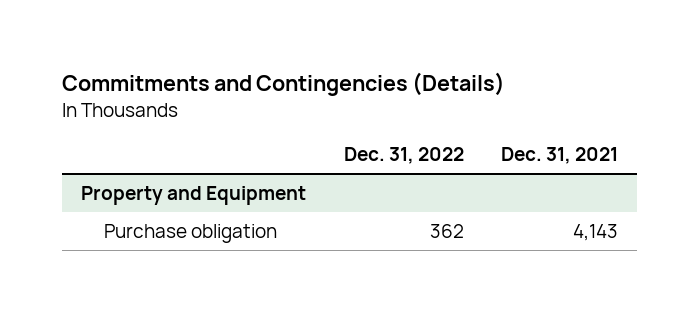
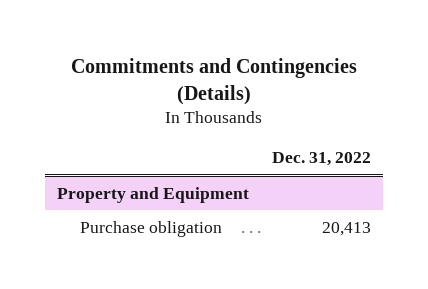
- | Dec. 31, 2022 | Dec. 31, 2021
+ | Dec. 31, 2022
@ Property and Equipment
- Purchase obligation | 362 | 4,143
+ Purchase obligation | 20,413

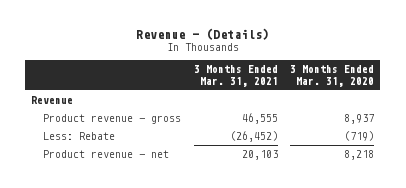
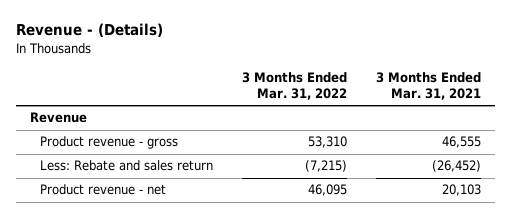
- | 3 Months Ended Mar. 31, 2021 | 3 Months Ended Mar. 31, 2020
+ | 3 Months Ended Mar. 31, 2022 | 3 Months Ended Mar. 31, 2021
- Less: Rebate | (26,452) | (719)
+ Less: Rebate and sales return | (7,215) | (26,452)

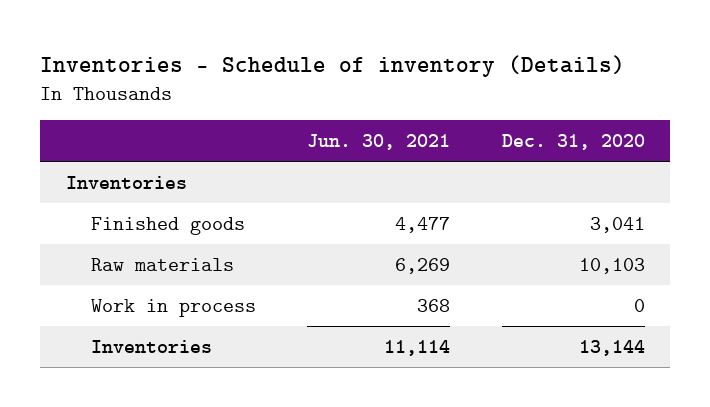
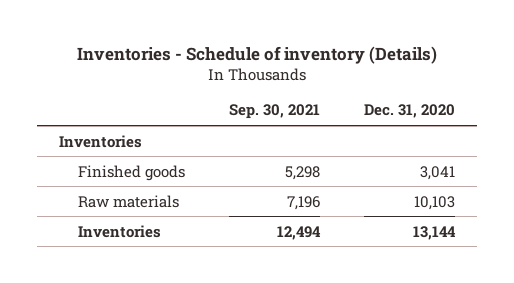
- | Jun. 30, 2021 | Dec. 31, 2020
+ | Sep. 30, 2021 | Dec. 31, 2020
- Work in process | 368 | 0

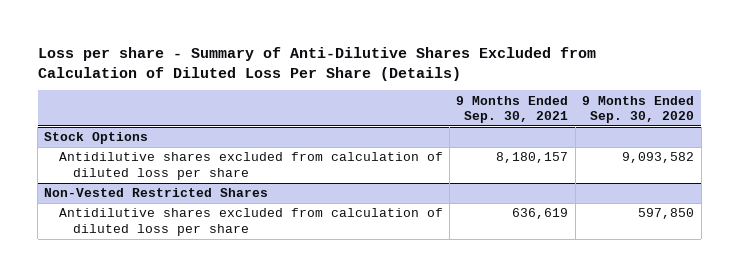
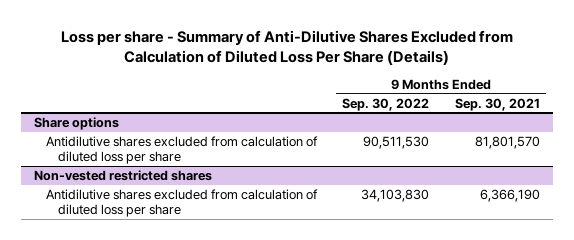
- | 9 Months Ended Sep. 30, 2021 | 9 Months Ended Sep. 30, 2020
+ | 9 Months Ended Sep. 30, 2022 | 9 Months Ended Sep. 30, 2021
- Stock Options
- Antidilutive shares excluded from calculation of diluted loss per share | 8,180,157 | 9,093,582
- Non-Vested Restricted Shares
- Antidilutive shares excluded from calculation of diluted loss per share | 636,619 | 597,850
+ Share options
+ Antidilutive shares excluded from calculation of diluted loss per share | 90,511,530 | 81,801,570
+ Non-vested restricted shares
+ Antidilutive shares excluded from calculation of diluted loss per share | 34,103,830 | 6,366,190

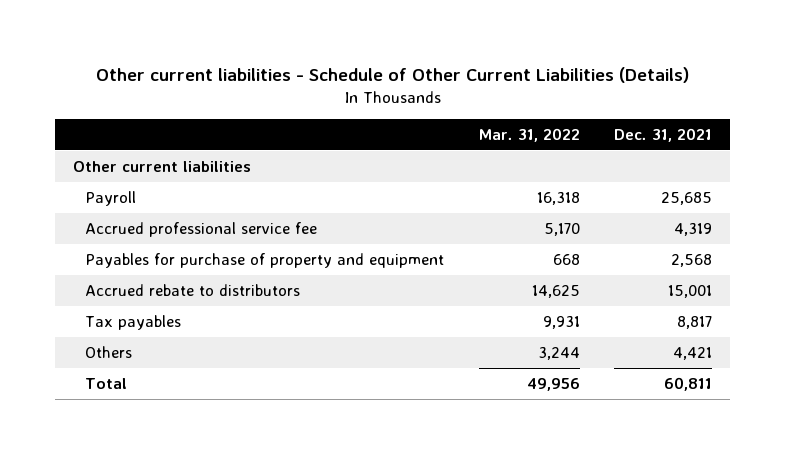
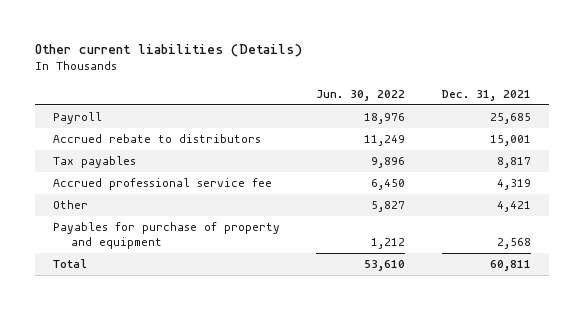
- Other current liabilities - Schedule of Other Current Liabilities (Details)
+ Other current liabilities (Details)
- | Mar. 31, 2022 | Dec. 31, 2021
+ | Jun. 30, 2022 | Dec. 31, 2021
- Other current liabilities
- Others | 3,244 | 4,421
moved down: Accrued professional service fee | 6,450 | 4,319
+ Other | 5,827 | 4,421
moved down: Payables for purchase of property and equipment | 1,212 | 2,568

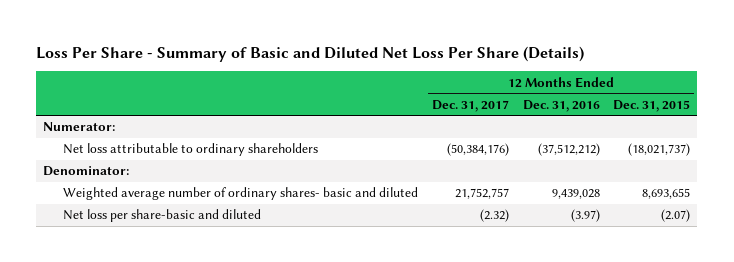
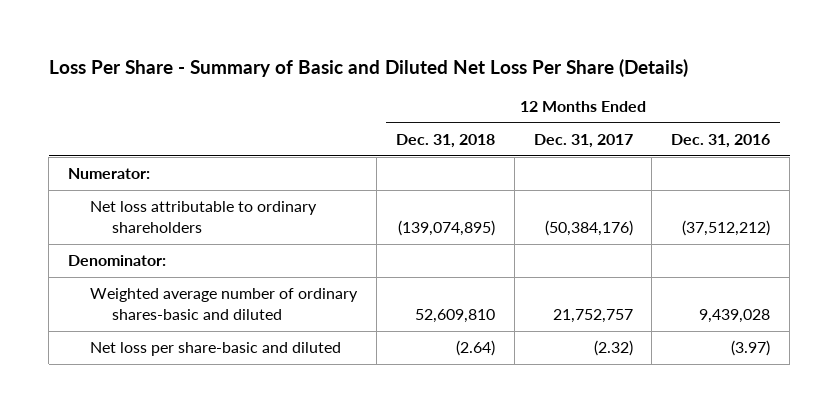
- | 12 Months Ended Dec. 31, 2017 | 12 Months Ended Dec. 31, 2016 | 12 Months Ended Dec. 31, 2015
+ | 12 Months Ended Dec. 31, 2018 | 12 Months Ended Dec. 31, 2017 | 12 Months Ended Dec. 31, 2016
- Weighted average number of ordinary shares- basic and diluted | 21,752,757 | 9,439,028 | 8,693,655
+ Weighted average number of ordinary shares-basic and diluted | 52,609,810 | 21,752,757 | 9,439,028

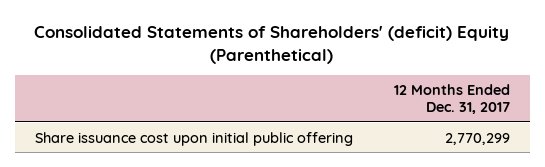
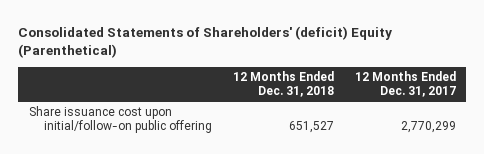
- | 12 Months Ended Dec. 31, 2017
+ | 12 Months Ended Dec. 31, 2018 | 12 Months Ended Dec. 31, 2017
- Share issuance cost upon initial public offering | 2,770,299
+ Share issuance cost upon initial/follow-on public offering | 651,527 | 2,770,299

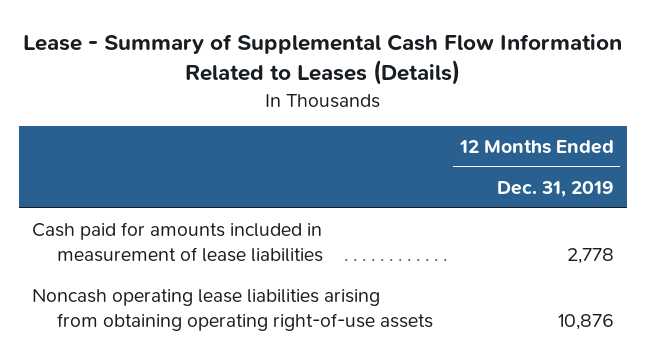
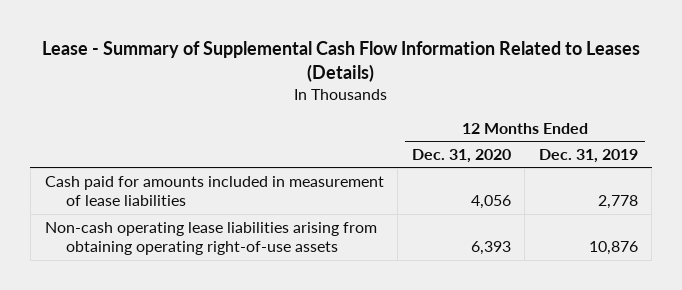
- | 12 Months Ended Dec. 31, 2019
+ | 12 Months Ended Dec. 31, 2020 | 12 Months Ended Dec. 31, 2019
- Noncash operating lease liabilities arising from obtaining operating right-of-use assets | 10,876
+ Non-cash operating lease liabilities arising from obtaining operating right-of-use assets | 6,393 | 10,876

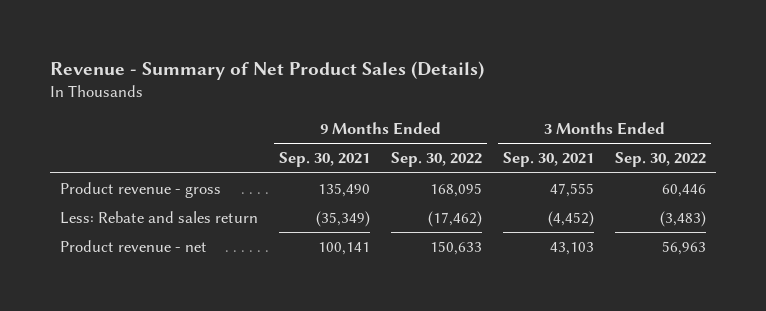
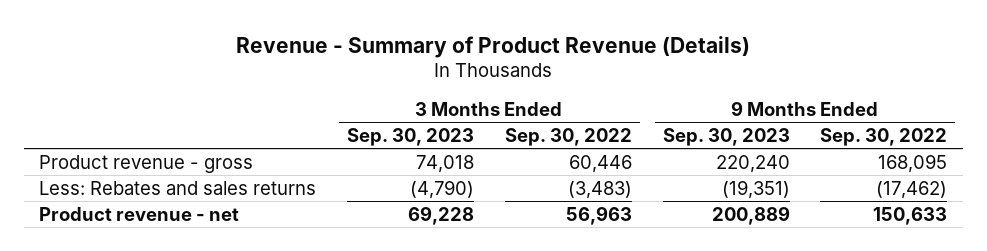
- Revenue - Summary of Net Product Sales (Details)
+ Revenue - Summary of Product Revenue (Details)
- | 9 Months Ended Sep. 30, 2021 | 9 Months Ended Sep. 30, 2022 | 3 Months Ended Sep. 30, 2021 | 3 Months Ended Sep. 30, 2022
+ | 3 Months Ended Sep. 30, 2023 | 3 Months Ended Sep. 30, 2022 | 9 Months Ended Sep. 30, 2023 | 9 Months Ended Sep. 30, 2022
- Less: Rebate and sales return | (35,349) | (17,462) | (4,452) | (3,483)
+ Less: Rebates and sales returns | (4,790) | (3,483) | (19,351) | (17,462)

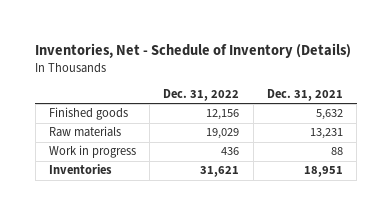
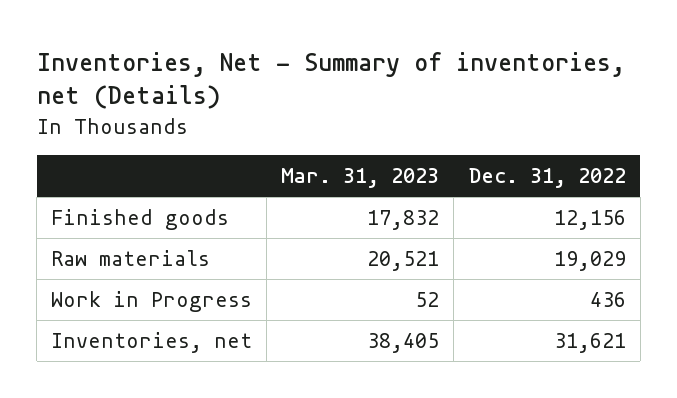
- Inventories, Net - Schedule of Inventory (Details)
+ Inventories, Net - Summary of inventories, net (Details)
- | Dec. 31, 2022 | Dec. 31, 2021
+ | Mar. 31, 2023 | Dec. 31, 2022
- Work in progress | 436 | 88
- Inventories | 31,621 | 18,951
+ Work in Progress | 52 | 436
+ Inventories, net | 38,405 | 31,621

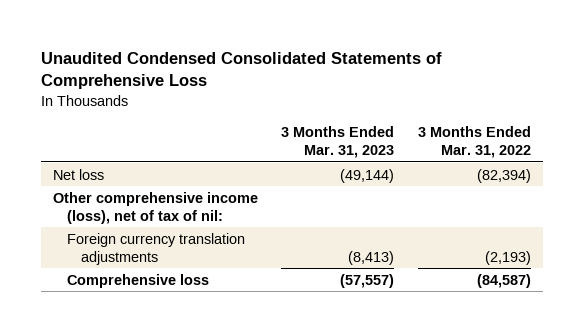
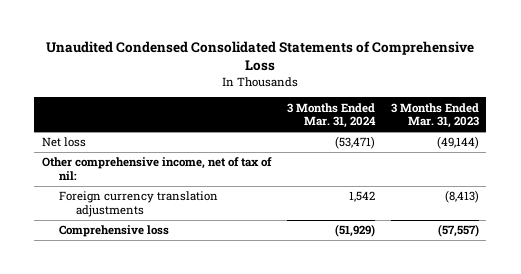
- | 3 Months Ended Mar. 31, 2023 | 3 Months Ended Mar. 31, 2022
+ | 3 Months Ended Mar. 31, 2024 | 3 Months Ended Mar. 31, 2023
- Other comprehensive income (loss), net of tax of nil:
+ Other comprehensive income, net of tax of nil:

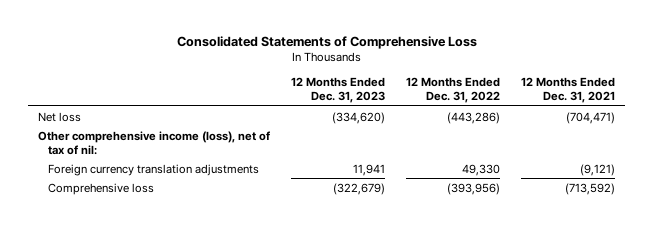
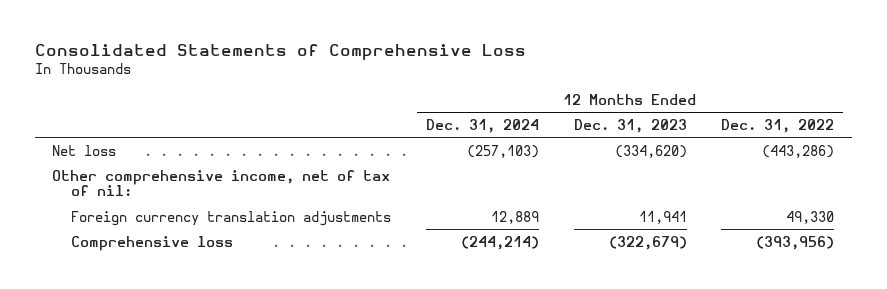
- | 12 Months Ended Dec. 31, 2023 | 12 Months Ended Dec. 31, 2022 | 12 Months Ended Dec. 31, 2021
+ | 12 Months Ended Dec. 31, 2024 | 12 Months Ended Dec. 31, 2023 | 12 Months Ended Dec. 31, 2022
- Other comprehensive income (loss), net of tax of nil:
+ Other comprehensive income, net of tax of nil:

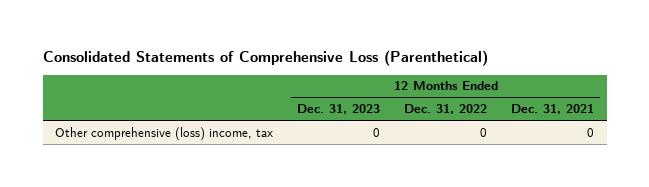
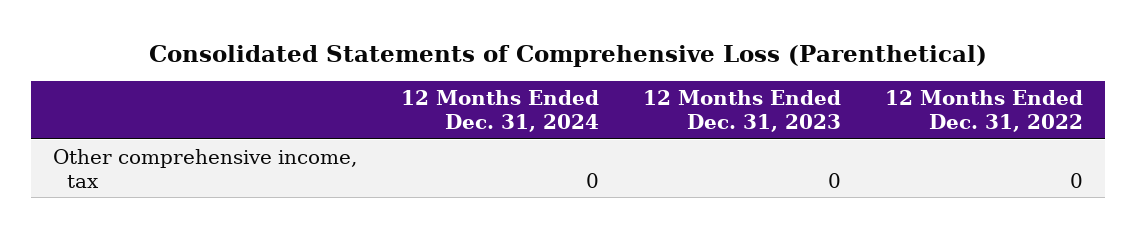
- | 12 Months Ended Dec. 31, 2023 | 12 Months Ended Dec. 31, 2022 | 12 Months Ended Dec. 31, 2021
+ | 12 Months Ended Dec. 31, 2024 | 12 Months Ended Dec. 31, 2023 | 12 Months Ended Dec. 31, 2022
- Other comprehensive (loss) income, tax | 0 | 0 | 0
+ Other comprehensive income, tax | 0 | 0 | 0

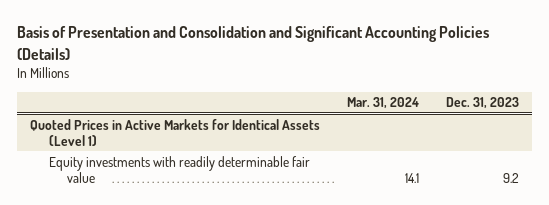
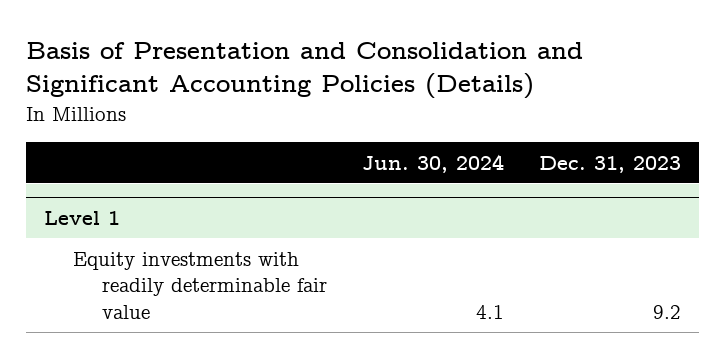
- | Mar. 31, 2024 | Dec. 31, 2023
+ | Jun. 30, 2024 | Dec. 31, 2023
- Quoted Prices in Active Markets for Identical Assets (Level 1)
+ Level 1

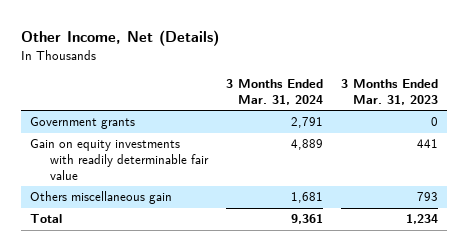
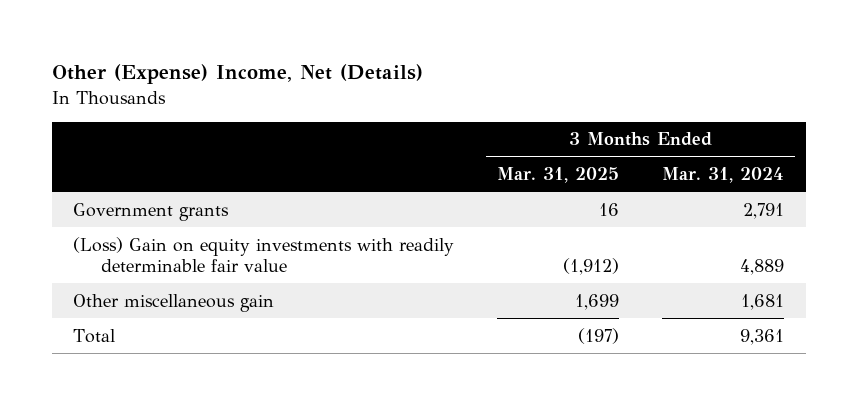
- Other Income, Net (Details)
+ Other (Expense) Income, Net (Details)
- | 3 Months Ended Mar. 31, 2024 | 3 Months Ended Mar. 31, 2023
+ | 3 Months Ended Mar. 31, 2025 | 3 Months Ended Mar. 31, 2024
- Gain on equity investments with readily determinable fair value | 4,889 | 441
- Others miscellaneous gain | 1,681 | 793
+ (Loss) Gain on equity investments with readily determinable fair value | (1,912) | 4,889
+ Other miscellaneous gain | 1,699 | 1,681

